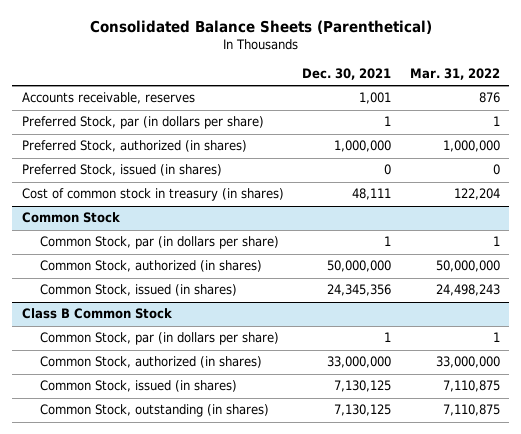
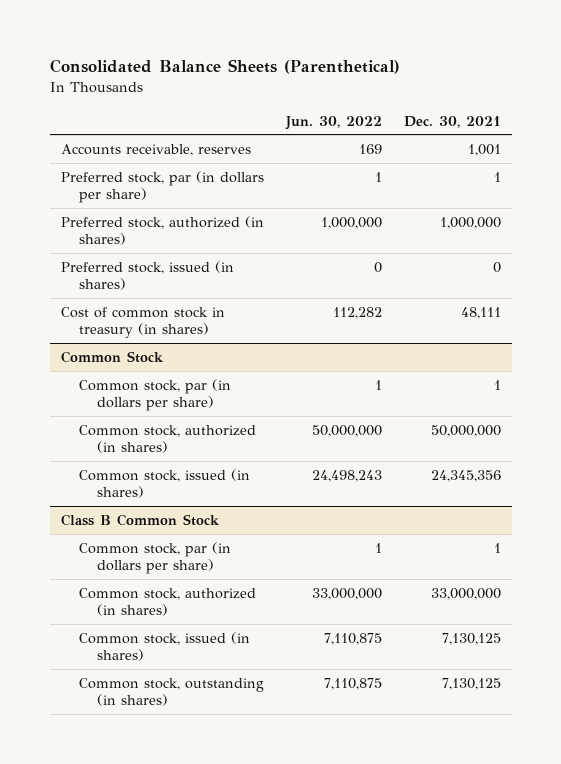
- | Dec. 30, 2021 | Mar. 31, 2022
+ | Jun. 30, 2022 | Dec. 30, 2021
- Preferred Stock, par (in dollars per share) | 1 | 1
- Preferred Stock, authorized (in shares) | 1,000,000 | 1,000,000
- Preferred Stock, issued (in shares) | 0 | 0
+ Preferred stock, par (in dollars per share) | 1 | 1
+ Preferred stock, authorized (in shares) | 1,000,000 | 1,000,000
+ Preferred stock, issued (in shares) | 0 | 0
@ Common Stock
- Common Stock, par (in dollars per share) | 1 | 1
- Common Stock, authorized (in shares) | 50,000,000 | 50,000,000
- Common Stock, issued (in shares) | 24,345,356 | 24,498,243
+ Common stock, par (in dollars per share) | 1 | 1
+ Common stock, authorized (in shares) | 50,000,000 | 50,000,000
+ Common stock, issued (in shares) | 24,498,243 | 24,345,356
@ Class B Common Stock
- Common Stock, par (in dollars per share) | 1 | 1
- Common Stock, authorized (in shares) | 33,000,000 | 33,000,000
- Common Stock, issued (in shares) | 7,130,125 | 7,110,875
- Common Stock, outstanding (in shares) | 7,130,125 | 7,110,875
+ Common stock, par (in dollars per share) | 1 | 1
+ Common stock, authorized (in shares) | 33,000,000 | 33,000,000
+ Common stock, issued (in shares) | 7,110,875 | 7,130,125
+ Common stock, outstanding (in shares) | 7,110,875 | 7,130,125

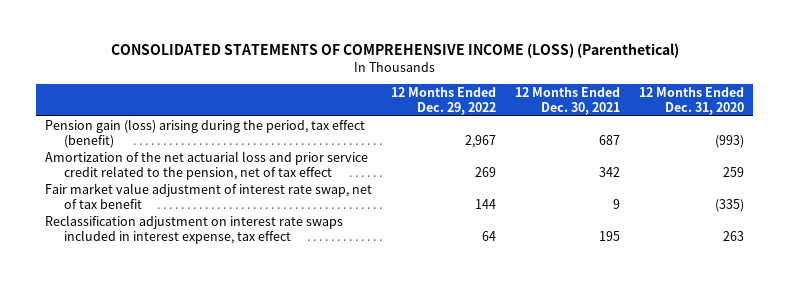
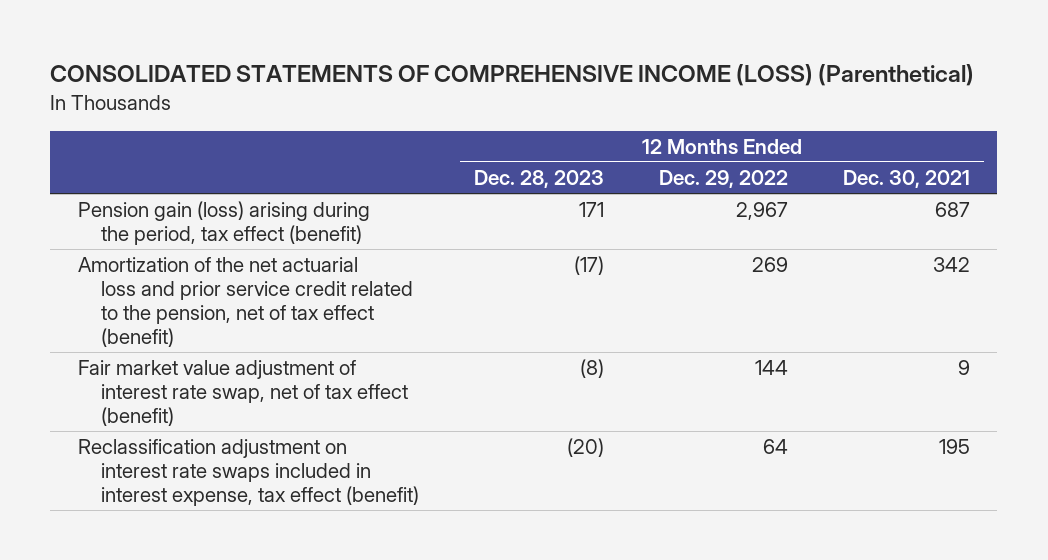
- | 12 Months Ended Dec. 29, 2022 | 12 Months Ended Dec. 30, 2021 | 12 Months Ended Dec. 31, 2020
+ | 12 Months Ended Dec. 28, 2023 | 12 Months Ended Dec. 29, 2022 | 12 Months Ended Dec. 30, 2021
- Amortization of the net actuarial loss and prior service credit related to the pension, net of tax effect | 269 | 342 | 259
- Fair market value adjustment of interest rate swap, net of tax benefit | 144 | 9 | (335)
- Reclassification adjustment on interest rate swaps included in interest expense, tax effect | 64 | 195 | 263
+ Amortization of the net actuarial loss and prior service credit related to the pension, net of tax effect (benefit) | (17) | 269 | 342
+ Fair market value adjustment of interest rate swap, net of tax effect (benefit) | (8) | 144 | 9
+ Reclassification adjustment on interest rate swaps included in interest expense, tax effect (benefit) | (20) | 64 | 195

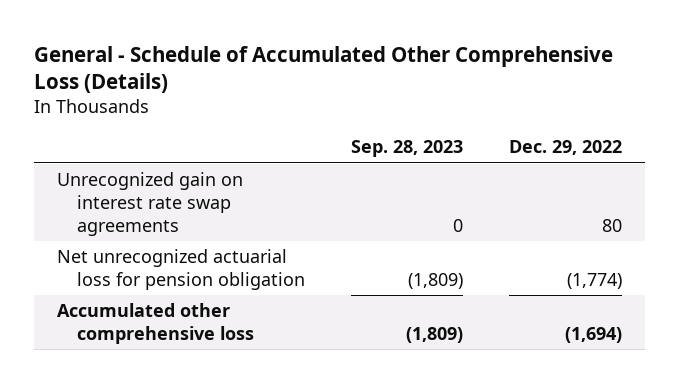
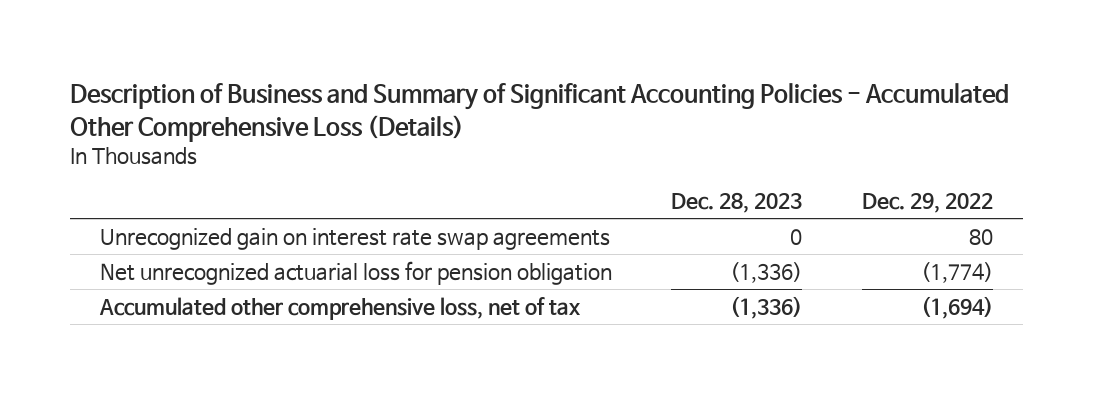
- General - Schedule of Accumulated Other Comprehensive Loss (Details)
+ Description of Business and Summary of Significant Accounting Policies - Accumulated Other Comprehensive Loss (Details)
- | Sep. 28, 2023 | Dec. 29, 2022
+ | Dec. 28, 2023 | Dec. 29, 2022
- Accumulated other comprehensive loss | (1,809) | (1,694)
+ Accumulated other comprehensive loss, net of tax | (1,336) | (1,694)

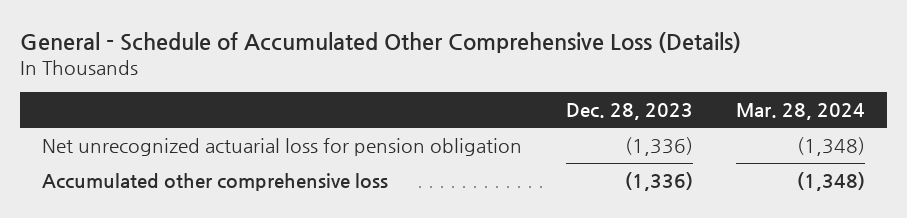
- Description of Business and Summary of Significant Accounting Policies - Accumulated Other Comprehensive Loss (Details)
+ General - Schedule of Accumulated Other Comprehensive Loss (Details)
- | Dec. 28, 2023 | Dec. 29, 2022
+ | Dec. 28, 2023 | Mar. 28, 2024
- Unrecognized gain on interest rate swap agreements | 0 | 80
- Accumulated other comprehensive loss, net of tax | (1,336) | (1,694)
+ Accumulated other comprehensive loss | (1,336) | (1,348)

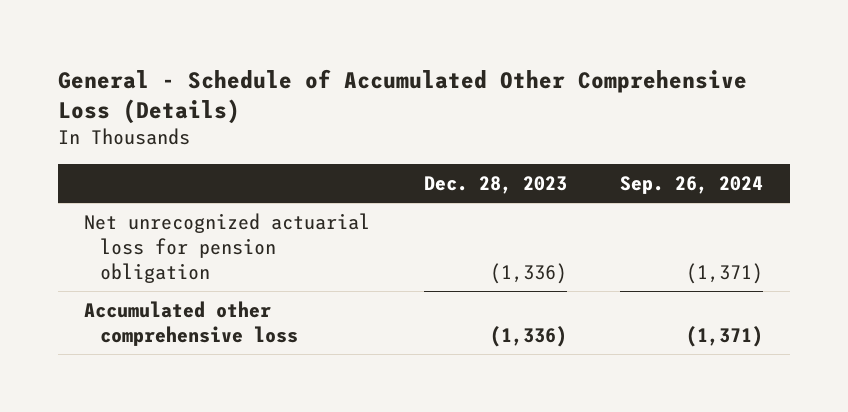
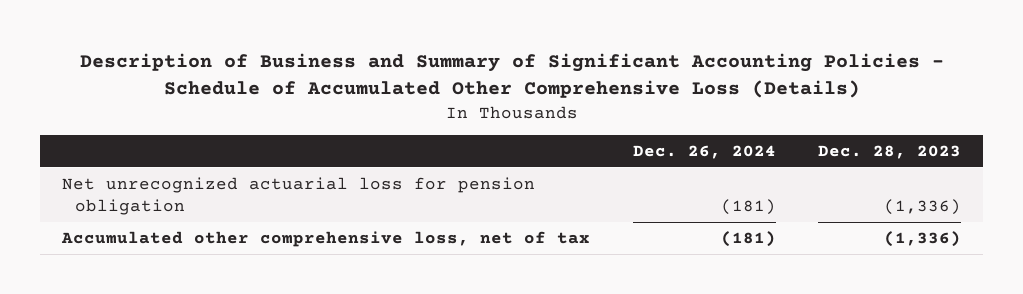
- General - Schedule of Accumulated Other Comprehensive Loss (Details)
+ Description of Business and Summary of Significant Accounting Policies - Schedule of Accumulated Other Comprehensive Loss (Details)
- | Dec. 28, 2023 | Sep. 26, 2024
+ | Dec. 26, 2024 | Dec. 28, 2023
- Accumulated other comprehensive loss | (1,336) | (1,371)
+ Accumulated other comprehensive loss, net of tax | (181) | (1,336)

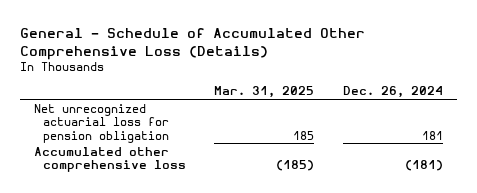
- Description of Business and Summary of Significant Accounting Policies - Schedule of Accumulated Other Comprehensive Loss (Details)
+ General - Schedule of Accumulated Other Comprehensive Loss (Details)
- | Dec. 26, 2024 | Dec. 28, 2023
+ | Mar. 31, 2025 | Dec. 26, 2024
- Net unrecognized actuarial loss for pension obligation | (181) | (1,336)
- Accumulated other comprehensive loss, net of tax | (181) | (1,336)
+ Net unrecognized actuarial loss for pension obligation | 185 | 181
+ Accumulated other comprehensive loss | (185) | (181)

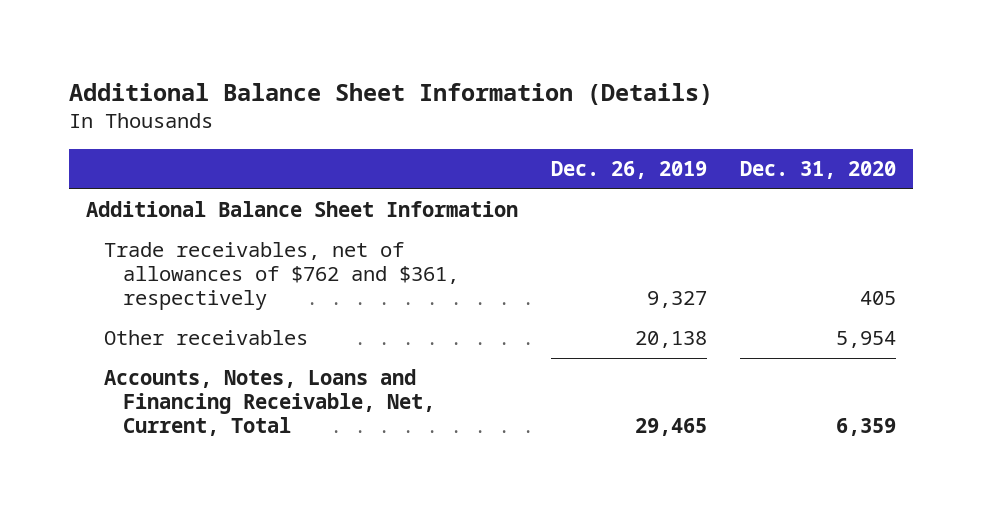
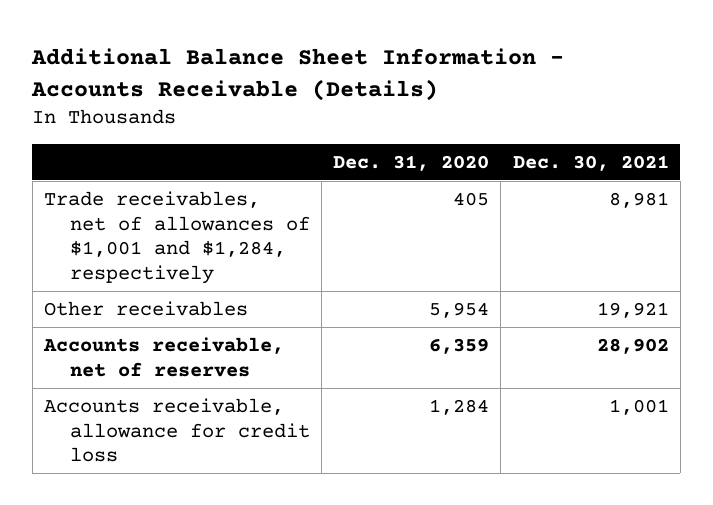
- Additional Balance Sheet Information (Details)
+ Additional Balance Sheet Information - Accounts Receivable (Details)
- | Dec. 26, 2019 | Dec. 31, 2020
+ | Dec. 31, 2020 | Dec. 30, 2021
- Additional Balance Sheet Information
- Trade receivables, net of allowances of $762 and $361, respectively | 9,327 | 405
+ Trade receivables, net of allowances of $1,001 and $1,284, respectively | 405 | 8,981
- Accounts, Notes, Loans and Financing Receivable, Net, Current, Total | 29,465 | 6,359
+ Accounts receivable, net of reserves | 6,359 | 28,902
+ Accounts receivable, allowance for credit loss | 1,284 | 1,001

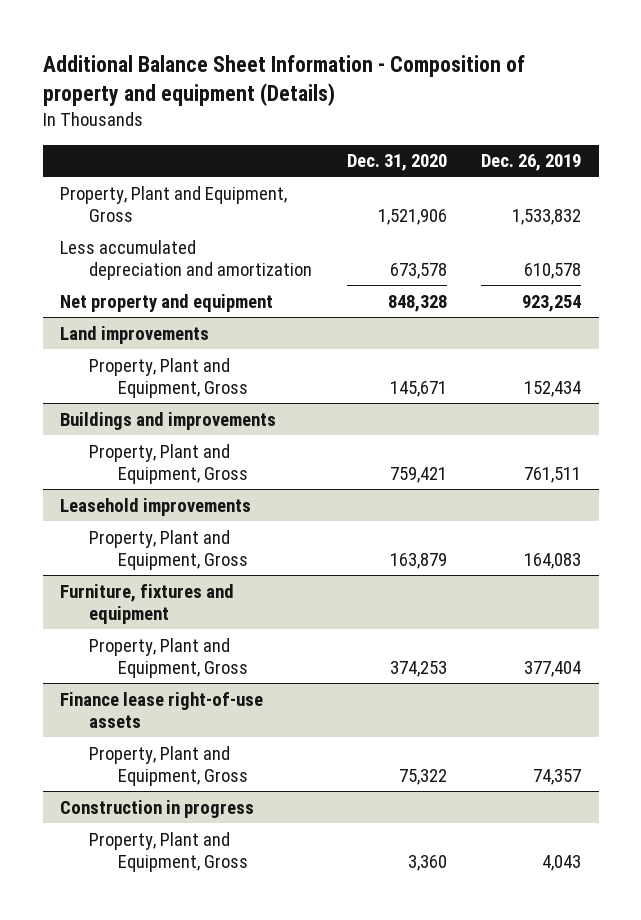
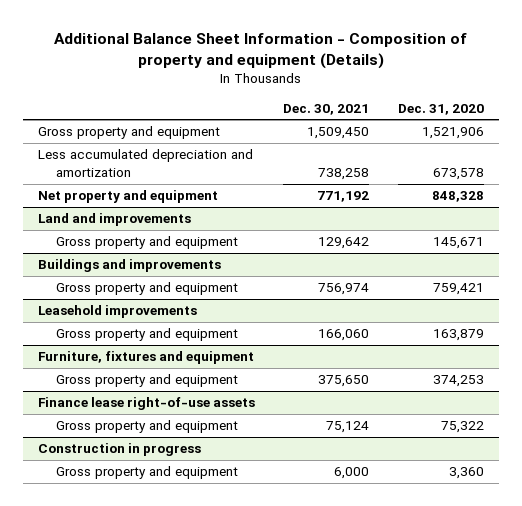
- | Dec. 31, 2020 | Dec. 26, 2019
+ | Dec. 30, 2021 | Dec. 31, 2020
- Property, Plant and Equipment, Gross | 1,521,906 | 1,533,832
+ Gross property and equipment | 1,509,450 | 1,521,906
- Land improvements
- Property, Plant and Equipment, Gross | 145,671 | 152,434
+ Land and improvements
+ Gross property and equipment | 129,642 | 145,671
@ Buildings and improvements
- Property, Plant and Equipment, Gross | 759,421 | 761,511
+ Gross property and equipment | 756,974 | 759,421
@ Leasehold improvements
- Property, Plant and Equipment, Gross | 163,879 | 164,083
+ Gross property and equipment | 166,060 | 163,879
@ Furniture, fixtures and equipment
- Property, Plant and Equipment, Gross | 374,253 | 377,404
+ Gross property and equipment | 375,650 | 374,253
@ Finance lease right-of-use assets
- Property, Plant and Equipment, Gross | 75,322 | 74,357
+ Gross property and equipment | 75,124 | 75,322
@ Construction in progress
- Property, Plant and Equipment, Gross | 3,360 | 4,043
+ Gross property and equipment | 6,000 | 3,360

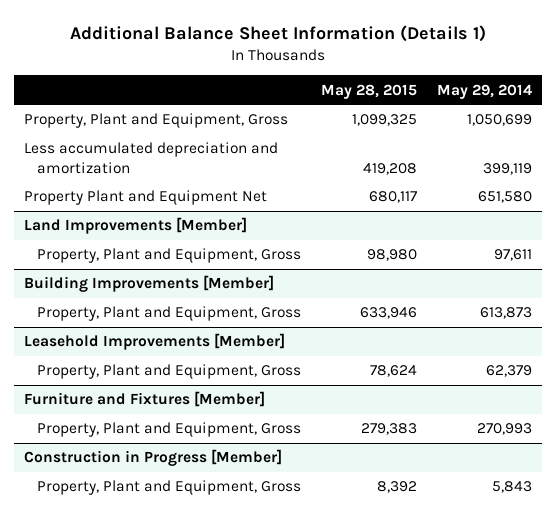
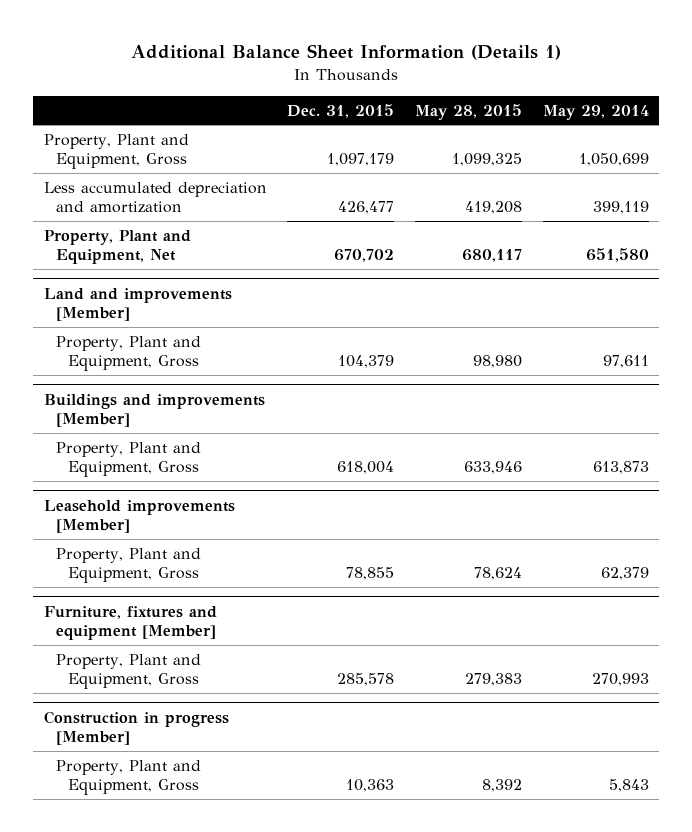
- | May 28, 2015 | May 29, 2014
+ | Dec. 31, 2015 | May 28, 2015 | May 29, 2014
- Property Plant and Equipment Net | 680,117 | 651,580
- Land Improvements [Member]
+ Property, Plant and Equipment, Net | 670,702 | 680,117 | 651,580
+ Land and improvements [Member]
- Building Improvements [Member]
+ Buildings and improvements [Member]
- Leasehold Improvements [Member]
+ Leasehold improvements [Member]
- Furniture and Fixtures [Member]
+ Furniture, fixtures and equipment [Member]
- Construction in Progress [Member]
+ Construction in progress [Member]

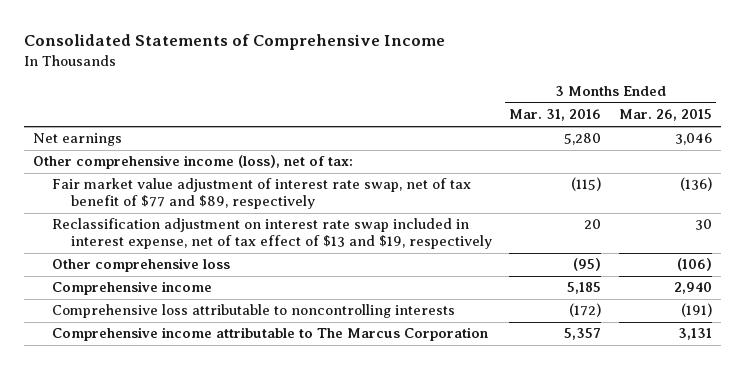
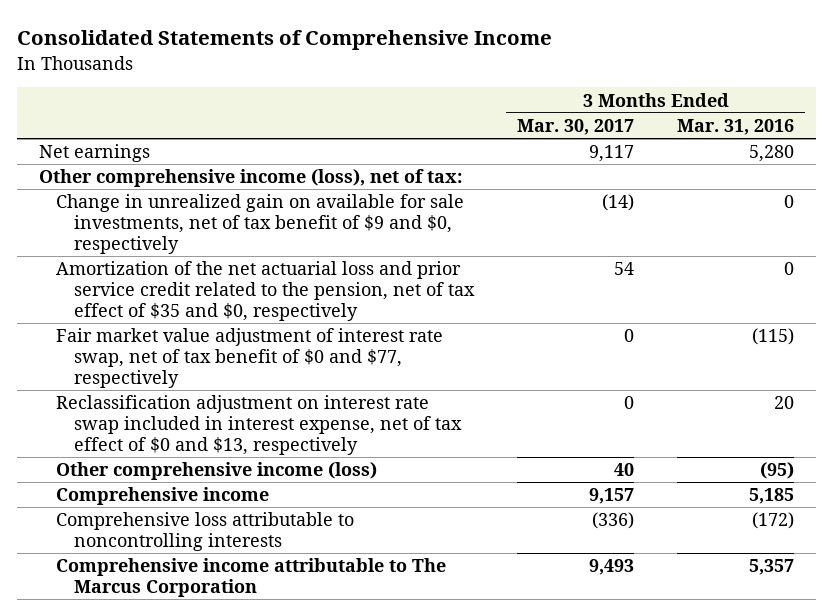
- | 3 Months Ended Mar. 31, 2016 | 3 Months Ended Mar. 26, 2015
+ | 3 Months Ended Mar. 30, 2017 | 3 Months Ended Mar. 31, 2016
- Fair market value adjustment of interest rate swap, net of tax benefit of $77 and $89, respectively | (115) | (136)
- Reclassification adjustment on interest rate swap included in interest expense, net of tax effect of $13 and $19, respectively | 20 | 30
- Other comprehensive loss | (95) | (106)
+ Change in unrealized gain on available for sale investments, net of tax benefit of $9 and $0, respectively | (14) | 0
+ Amortization of the net actuarial loss and prior service credit related to the pension, net of tax effect of $35 and $0, respectively | 54 | 0
+ Fair market value adjustment of interest rate swap, net of tax benefit of $0 and $77, respectively | 0 | (115)
+ Reclassification adjustment on interest rate swap included in interest expense, net of tax effect of $0 and $13, respectively | 0 | 20
+ Other comprehensive income (loss) | 40 | (95)

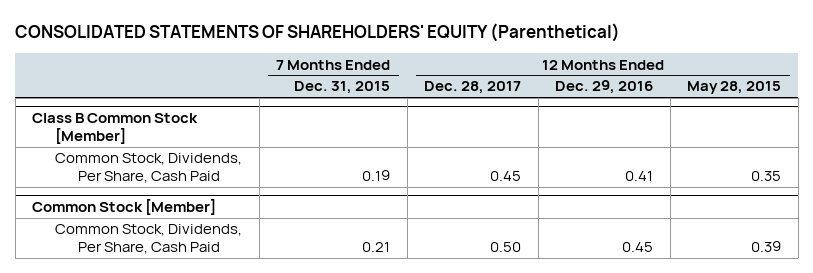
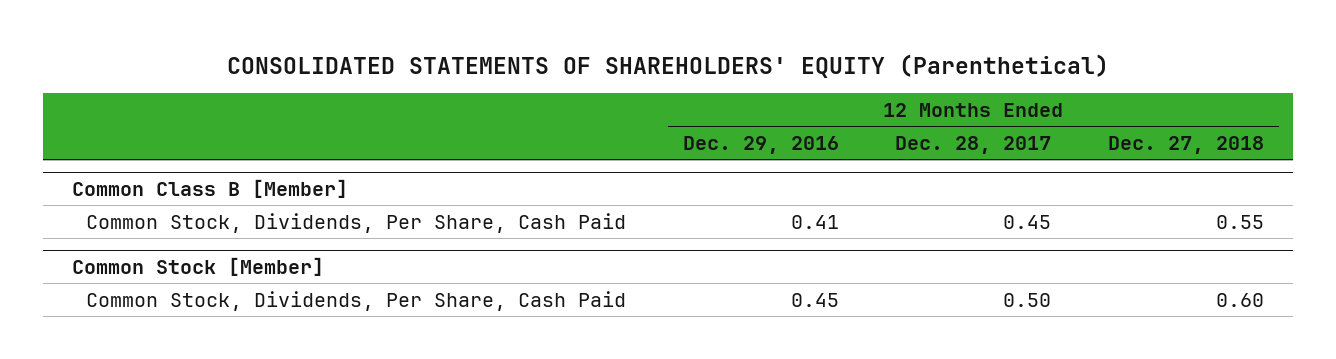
- | 7 Months Ended Dec. 31, 2015 | 12 Months Ended Dec. 28, 2017 | 12 Months Ended Dec. 29, 2016 | 12 Months Ended May 28, 2015
+ | 12 Months Ended Dec. 29, 2016 | 12 Months Ended Dec. 28, 2017 | 12 Months Ended Dec. 27, 2018
- Class B Common Stock [Member]
+ Common Class B [Member]

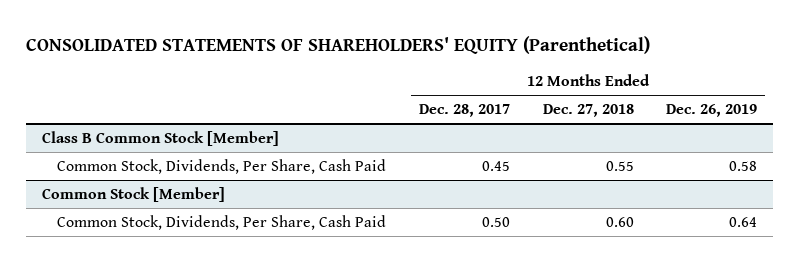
- | 12 Months Ended Dec. 29, 2016 | 12 Months Ended Dec. 28, 2017 | 12 Months Ended Dec. 27, 2018
+ | 12 Months Ended Dec. 28, 2017 | 12 Months Ended Dec. 27, 2018 | 12 Months Ended Dec. 26, 2019
- Common Class B [Member]
+ Class B Common Stock [Member]

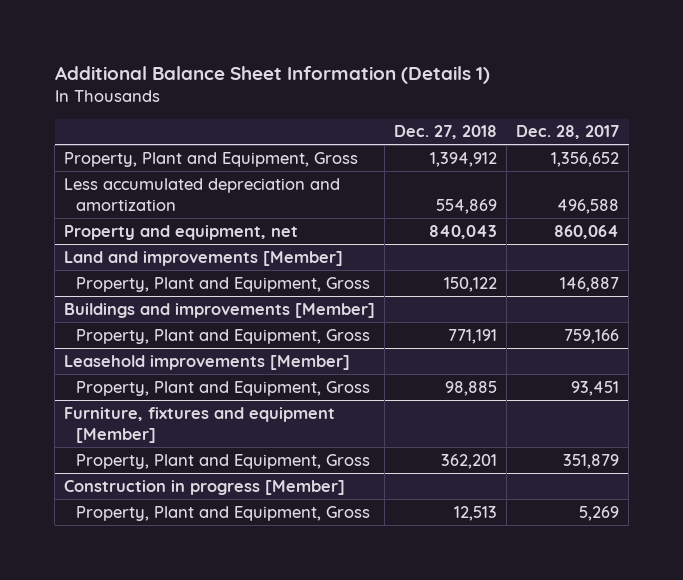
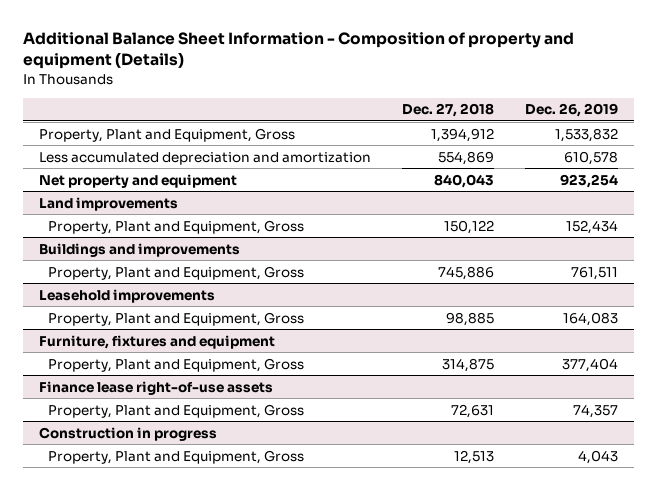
- Additional Balance Sheet Information (Details 1)
+ Additional Balance Sheet Information - Composition of property and equipment (Details)
- | Dec. 27, 2018 | Dec. 28, 2017
+ | Dec. 27, 2018 | Dec. 26, 2019
- Property and equipment, net | 840,043 | 860,064
- Land and improvements [Member]
+ Net property and equipment | 840,043 | 923,254
+ Land improvements
- Buildings and improvements [Member]
- Property, Plant and Equipment, Gross | 771,191 | 759,166
- Leasehold improvements [Member]
+ Buildings and improvements
+ Property, Plant and Equipment, Gross | 745,886 | 761,511
+ Leasehold improvements
- Furniture, fixtures and equipment [Member]
- Property, Plant and Equipment, Gross | 362,201 | 351,879
- Construction in progress [Member]
+ Furniture, fixtures and equipment
+ Property, Plant and Equipment, Gross | 314,875 | 377,404
+ Finance lease right-of-use assets
+ Property, Plant and Equipment, Gross | 72,631 | 74,357
+ Construction in progress

